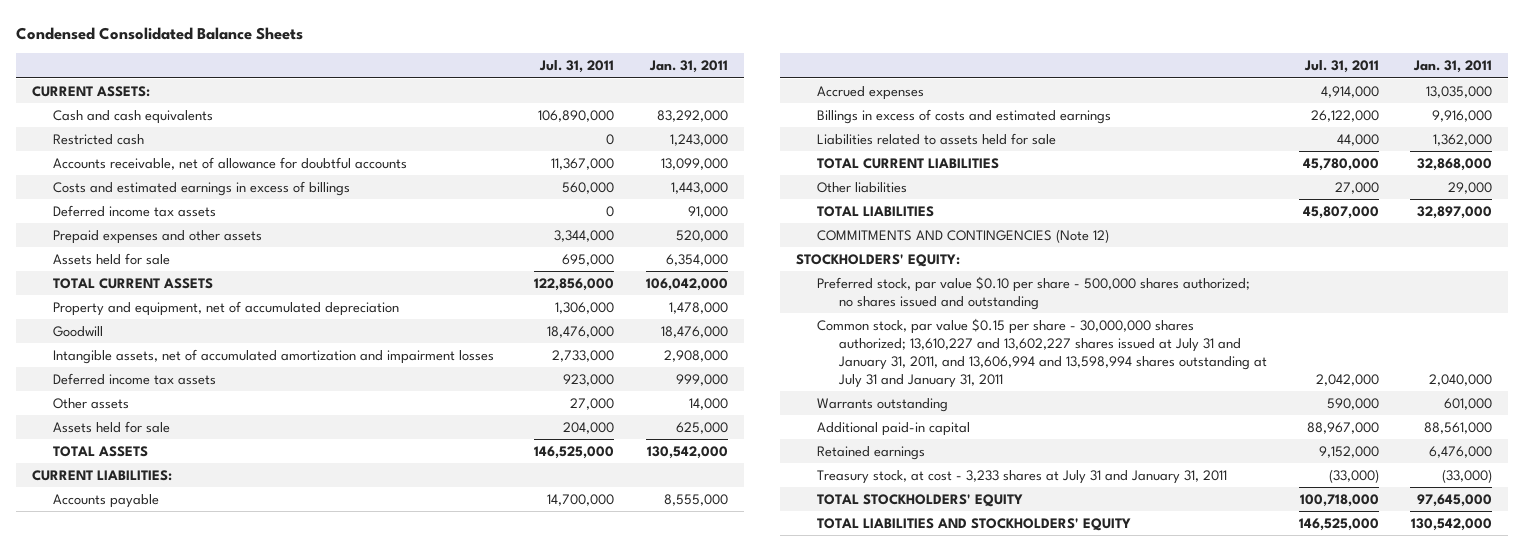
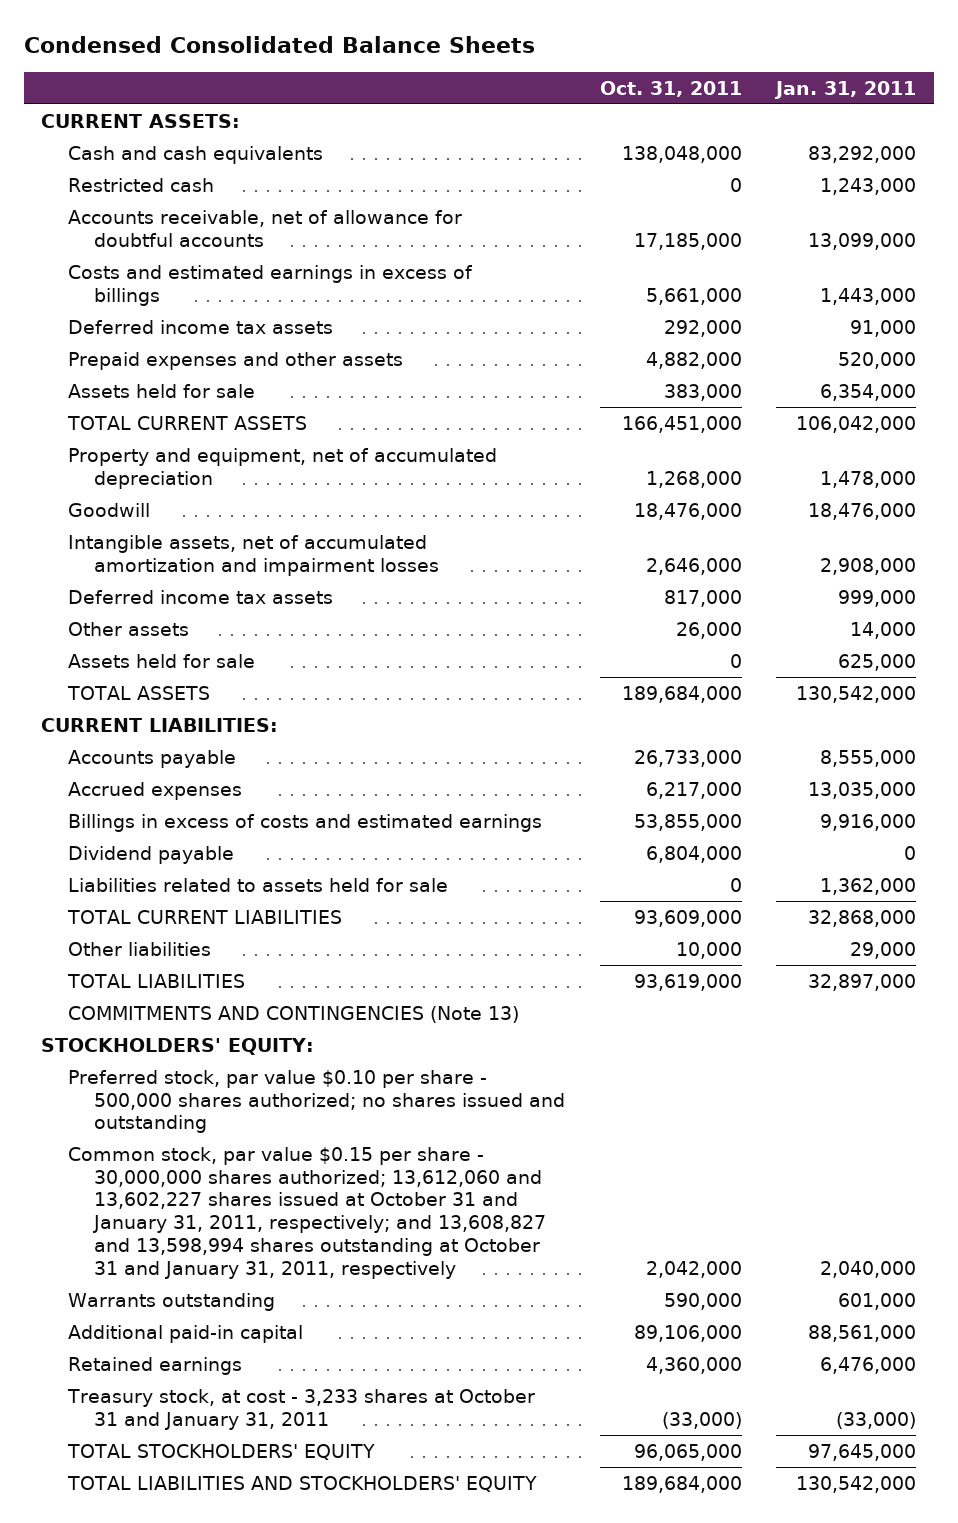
- | Jul. 31, 2011 | Jan. 31, 2011
+ | Oct. 31, 2011 | Jan. 31, 2011
+ Dividend payable | 6,804,000 | 0
- COMMITMENTS AND CONTINGENCIES (Note 12)
+ COMMITMENTS AND CONTINGENCIES (Note 13)
- Common stock, par value $0.15 per share - 30,000,000 shares authorized; 13,610,227 and 13,602,227 shares issued at July 31 and January 31, 2011, and 13,606,994 and 13,598,994 shares outstanding at July 31 and January 31, 2011 | 2,042,000 | 2,040,000
+ Common stock, par value $0.15 per share - 30,000,000 shares authorized; 13,612,060 and 13,602,227 shares issued at October 31 and January 31, 2011, respectively; and 13,608,827 and 13,598,994 shares outstanding at October 31 and January 31, 2011, respectively | 2,042,000 | 2,040,000
- Treasury stock, at cost - 3,233 shares at July 31 and January 31, 2011 | (33,000) | (33,000)
+ Treasury stock, at cost - 3,233 shares at October 31 and January 31, 2011 | (33,000) | (33,000)

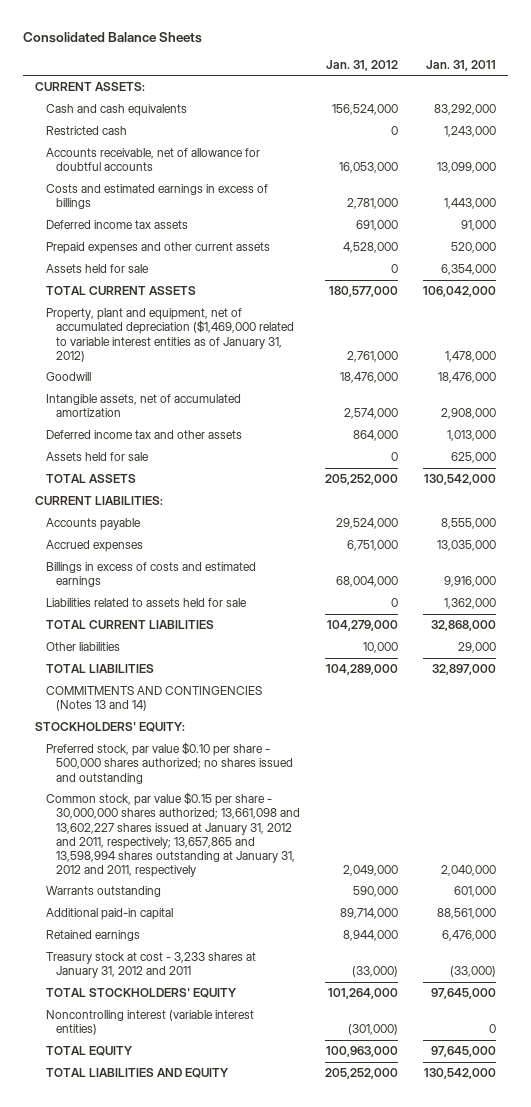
- Condensed Consolidated Balance Sheets
+ Consolidated Balance Sheets
- | Oct. 31, 2011 | Jan. 31, 2011
+ | Jan. 31, 2012 | Jan. 31, 2011
- Prepaid expenses and other assets | 4,882,000 | 520,000
+ Prepaid expenses and other current assets | 4,528,000 | 520,000
- Property and equipment, net of accumulated depreciation | 1,268,000 | 1,478,000
+ Property, plant and equipment, net of accumulated depreciation ($1,469,000 related to variable interest entities as of January 31, 2012) | 2,761,000 | 1,478,000
- Intangible assets, net of accumulated amortization and impairment losses | 2,646,000 | 2,908,000
- Deferred income tax assets | 817,000 | 999,000
- Other assets | 26,000 | 14,000
+ Intangible assets, net of accumulated amortization | 2,574,000 | 2,908,000
+ Deferred income tax and other assets | 864,000 | 1,013,000
- Dividend payable | 6,804,000 | 0
- COMMITMENTS AND CONTINGENCIES (Note 13)
+ COMMITMENTS AND CONTINGENCIES (Notes 13 and 14)
- Common stock, par value $0.15 per share - 30,000,000 shares authorized; 13,612,060 and 13,602,227 shares issued at October 31 and January 31, 2011, respectively; and 13,608,827 and 13,598,994 shares outstanding at October 31 and January 31, 2011, respectively | 2,042,000 | 2,040,000
+ Common stock, par value $0.15 per share - 30,000,000 shares authorized; 13,661,098 and 13,602,227 shares issued at January 31, 2012 and 2011, respectively; 13,657,865 and 13,598,994 shares outstanding at January 31, 2012 and 2011, respectively | 2,049,000 | 2,040,000
- Treasury stock, at cost - 3,233 shares at October 31 and January 31, 2011 | (33,000) | (33,000)
+ Treasury stock at cost - 3,233 shares at January 31, 2012 and 2011 | (33,000) | (33,000)
- TOTAL LIABILITIES AND STOCKHOLDERS' EQUITY | 189,684,000 | 130,542,000
+ Noncontrolling interest (variable interest entities) | (301,000) | 0
+ TOTAL EQUITY | 100,963,000 | 97,645,000
+ TOTAL LIABILITIES AND EQUITY | 205,252,000 | 130,542,000

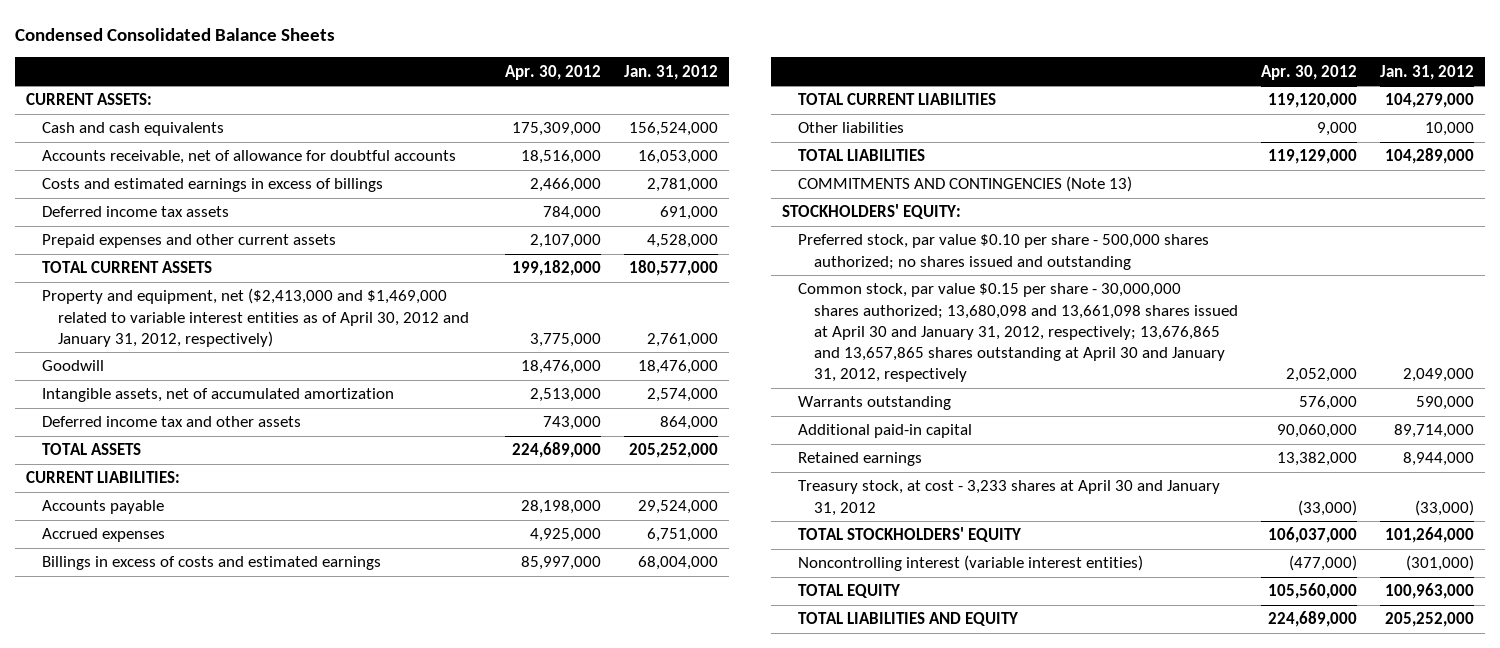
- Consolidated Balance Sheets
+ Condensed Consolidated Balance Sheets
- | Jan. 31, 2012 | Jan. 31, 2011
+ | Apr. 30, 2012 | Jan. 31, 2012
- Restricted cash | 0 | 1,243,000
- Assets held for sale | 0 | 6,354,000
- Property, plant and equipment, net of accumulated depreciation ($1,469,000 related to variable interest entities as of January 31, 2012) | 2,761,000 | 1,478,000
+ Property and equipment, net ($2,413,000 and $1,469,000 related to variable interest entities as of April 30, 2012 and January 31, 2012, respectively) | 3,775,000 | 2,761,000
- Assets held for sale | 0 | 625,000
- Liabilities related to assets held for sale | 0 | 1,362,000
- COMMITMENTS AND CONTINGENCIES (Notes 13 and 14)
+ COMMITMENTS AND CONTINGENCIES (Note 13)
- Common stock, par value $0.15 per share - 30,000,000 shares authorized; 13,661,098 and 13,602,227 shares issued at January 31, 2012 and 2011, respectively; 13,657,865 and 13,598,994 shares outstanding at January 31, 2012 and 2011, respectively | 2,049,000 | 2,040,000
+ Common stock, par value $0.15 per share - 30,000,000 shares authorized; 13,680,098 and 13,661,098 shares issued at April 30 and January 31, 2012, respectively; 13,676,865 and 13,657,865 shares outstanding at April 30 and January 31, 2012, respectively | 2,052,000 | 2,049,000
- Treasury stock at cost - 3,233 shares at January 31, 2012 and 2011 | (33,000) | (33,000)
+ Treasury stock, at cost - 3,233 shares at April 30 and January 31, 2012 | (33,000) | (33,000)

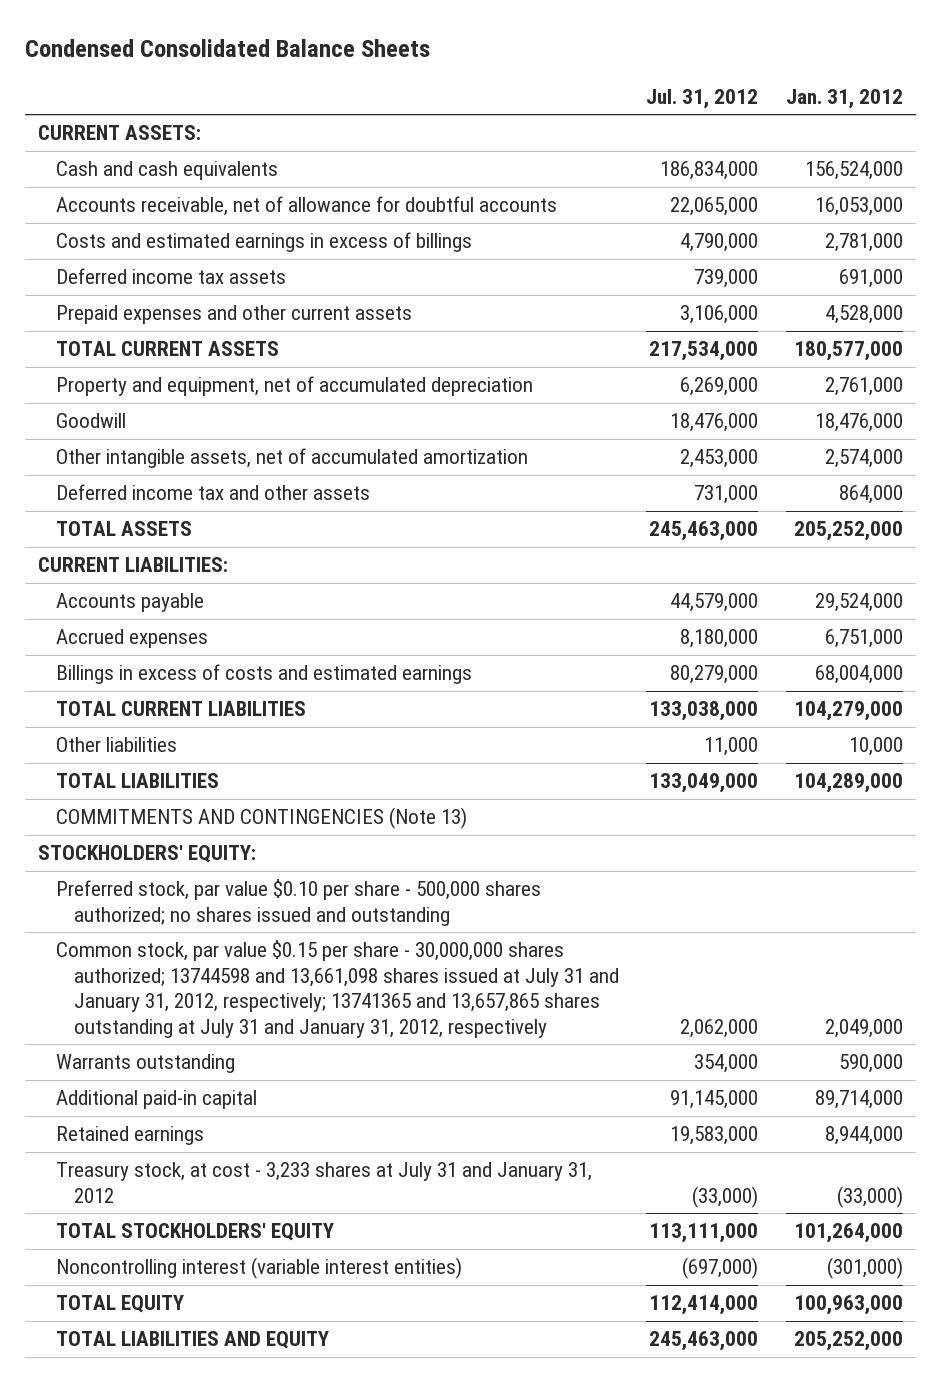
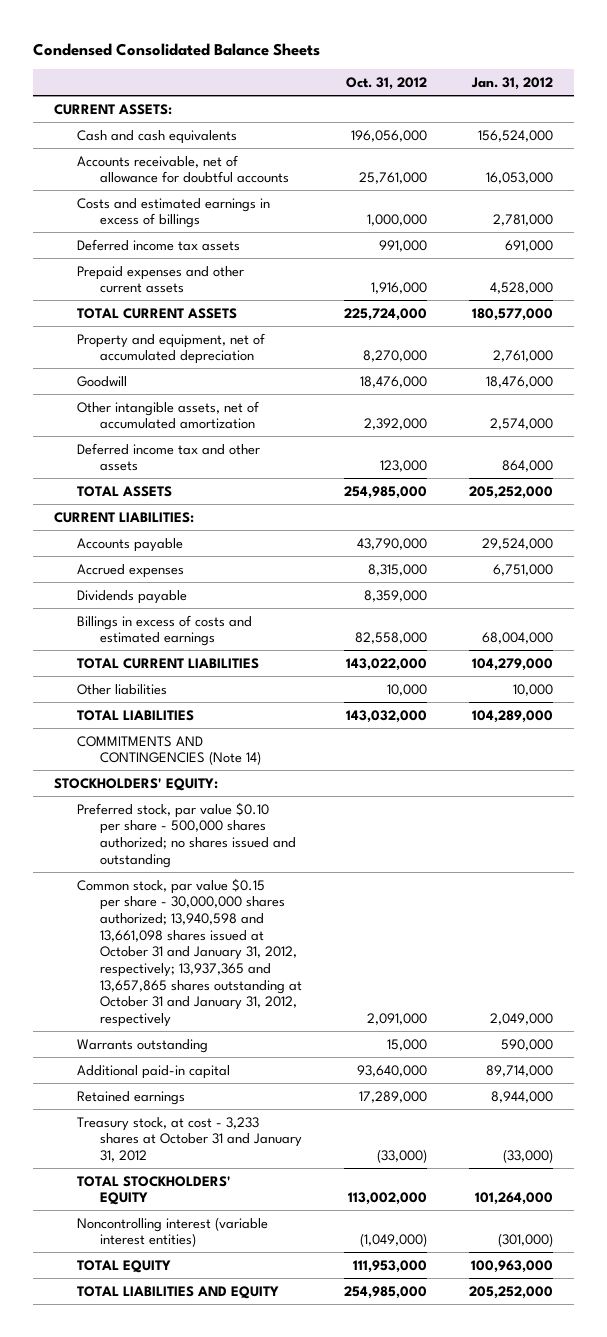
- | Jul. 31, 2012 | Jan. 31, 2012
+ | Oct. 31, 2012 | Jan. 31, 2012
+ Dividends payable | 8,359,000 |
- COMMITMENTS AND CONTINGENCIES (Note 13)
+ COMMITMENTS AND CONTINGENCIES (Note 14)
- Common stock, par value $0.15 per share - 30,000,000 shares authorized; 13744598 and 13,661,098 shares issued at July 31 and January 31, 2012, respectively; 13741365 and 13,657,865 shares outstanding at July 31 and January 31, 2012, respectively | 2,062,000 | 2,049,000
+ Common stock, par value $0.15 per share - 30,000,000 shares authorized; 13,940,598 and 13,661,098 shares issued at October 31 and January 31, 2012, respectively; 13,937,365 and 13,657,865 shares outstanding at October 31 and January 31, 2012, respectively | 2,091,000 | 2,049,000
- Treasury stock, at cost - 3,233 shares at July 31 and January 31, 2012 | (33,000) | (33,000)
+ Treasury stock, at cost - 3,233 shares at October 31 and January 31, 2012 | (33,000) | (33,000)

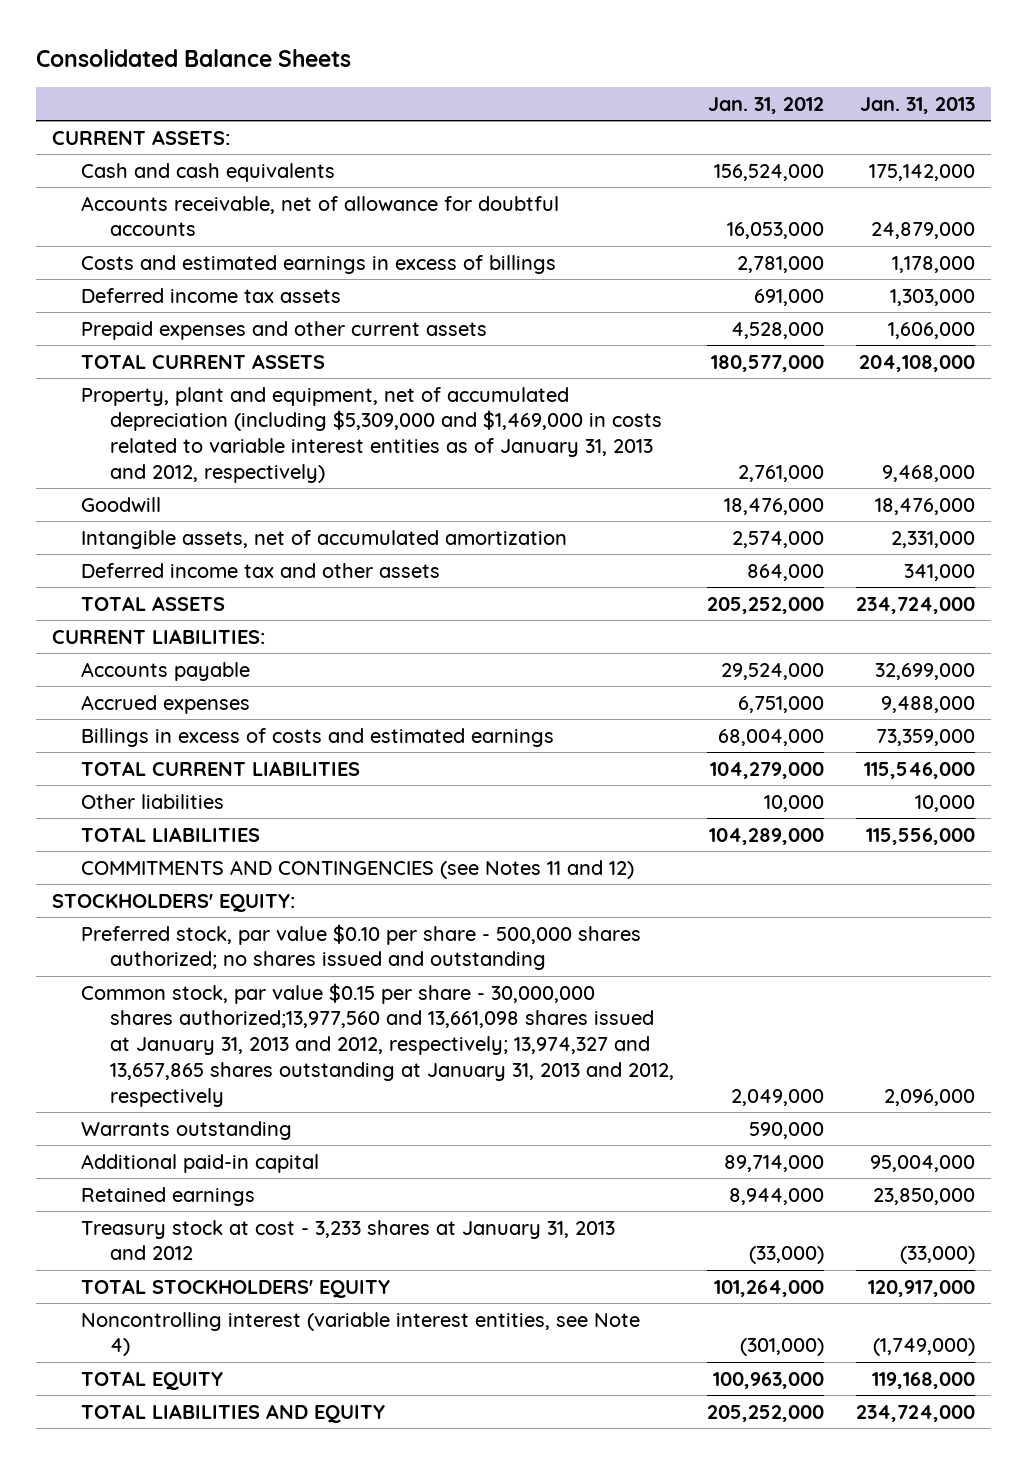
- Condensed Consolidated Balance Sheets
+ Consolidated Balance Sheets
- | Oct. 31, 2012 | Jan. 31, 2012
+ | Jan. 31, 2012 | Jan. 31, 2013
- Property and equipment, net of accumulated depreciation | 8,270,000 | 2,761,000
+ Property, plant and equipment, net of accumulated depreciation (including $5,309,000 and $1,469,000 in costs related to variable interest entities as of January 31, 2013 and 2012, respectively) | 2,761,000 | 9,468,000
- Other intangible assets, net of accumulated amortization | 2,392,000 | 2,574,000
+ Intangible assets, net of accumulated amortization | 2,574,000 | 2,331,000
- Dividends payable | 8,359,000 |
- COMMITMENTS AND CONTINGENCIES (Note 14)
+ COMMITMENTS AND CONTINGENCIES (see Notes 11 and 12)
- Common stock, par value $0.15 per share - 30,000,000 shares authorized; 13,940,598 and 13,661,098 shares issued at October 31 and January 31, 2012, respectively; 13,937,365 and 13,657,865 shares outstanding at October 31 and January 31, 2012, respectively | 2,091,000 | 2,049,000
+ Common stock, par value $0.15 per share - 30,000,000 shares authorized;13,977,560 and 13,661,098 shares issued at January 31, 2013 and 2012, respectively; 13,974,327 and 13,657,865 shares outstanding at January 31, 2013 and 2012, respectively | 2,049,000 | 2,096,000
- Treasury stock, at cost - 3,233 shares at October 31 and January 31, 2012 | (33,000) | (33,000)
+ Treasury stock at cost - 3,233 shares at January 31, 2013 and 2012 | (33,000) | (33,000)
- Noncontrolling interest (variable interest entities) | (1,049,000) | (301,000)
+ Noncontrolling interest (variable interest entities, see Note 4) | (301,000) | (1,749,000)

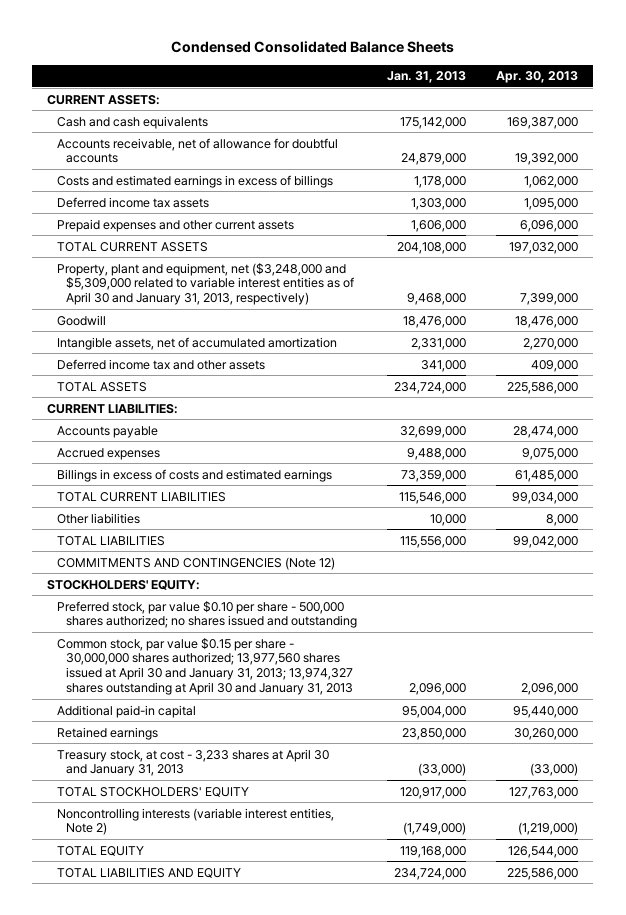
- Consolidated Balance Sheets
+ Condensed Consolidated Balance Sheets
- | Jan. 31, 2012 | Jan. 31, 2013
+ | Jan. 31, 2013 | Apr. 30, 2013
- Property, plant and equipment, net of accumulated depreciation (including $5,309,000 and $1,469,000 in costs related to variable interest entities as of January 31, 2013 and 2012, respectively) | 2,761,000 | 9,468,000
+ Property, plant and equipment, net ($3,248,000 and $5,309,000 related to variable interest entities as of April 30 and January 31, 2013, respectively) | 9,468,000 | 7,399,000
- COMMITMENTS AND CONTINGENCIES (see Notes 11 and 12)
+ COMMITMENTS AND CONTINGENCIES (Note 12)
- Common stock, par value $0.15 per share - 30,000,000 shares authorized;13,977,560 and 13,661,098 shares issued at January 31, 2013 and 2012, respectively; 13,974,327 and 13,657,865 shares outstanding at January 31, 2013 and 2012, respectively | 2,049,000 | 2,096,000
- Warrants outstanding | 590,000 |
+ Common stock, par value $0.15 per share - 30,000,000 shares authorized; 13,977,560 shares issued at April 30 and January 31, 2013; 13,974,327 shares outstanding at April 30 and January 31, 2013 | 2,096,000 | 2,096,000
- Treasury stock at cost - 3,233 shares at January 31, 2013 and 2012 | (33,000) | (33,000)
+ Treasury stock, at cost - 3,233 shares at April 30 and January 31, 2013 | (33,000) | (33,000)
- Noncontrolling interest (variable interest entities, see Note 4) | (301,000) | (1,749,000)
+ Noncontrolling interests (variable interest entities, Note 2) | (1,749,000) | (1,219,000)

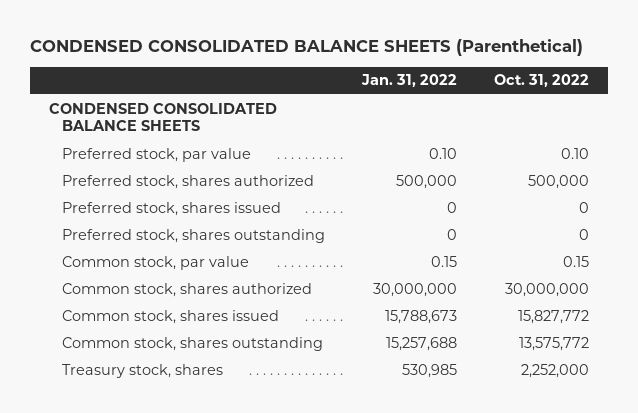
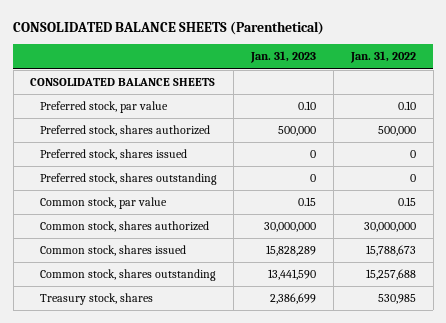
- CONDENSED CONSOLIDATED BALANCE SHEETS (Parenthetical)
+ CONSOLIDATED BALANCE SHEETS (Parenthetical)
- | Jan. 31, 2022 | Oct. 31, 2022
+ | Jan. 31, 2023 | Jan. 31, 2022
- CONDENSED CONSOLIDATED BALANCE SHEETS
+ CONSOLIDATED BALANCE SHEETS

